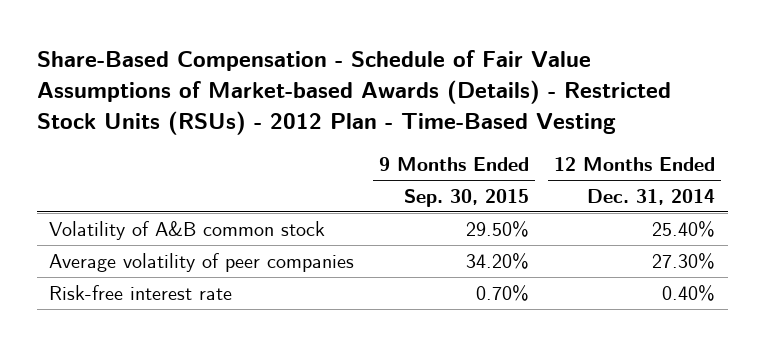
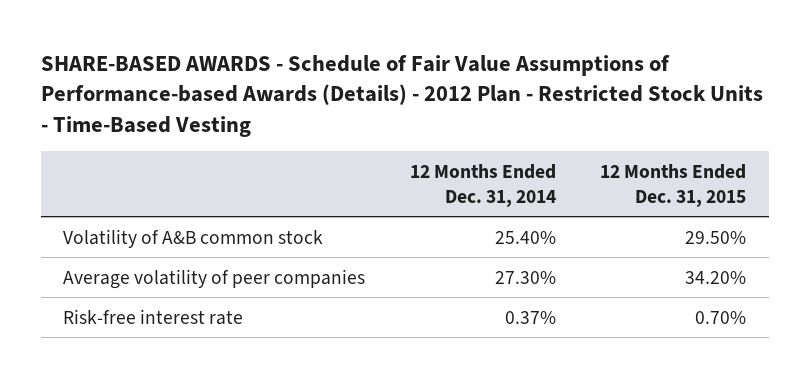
- Share-Based Compensation - Schedule of Fair Value Assumptions of Market-based Awards (Details) - Restricted Stock Units (RSUs) - 2012 Plan - Time-Based Vesting
+ SHARE-BASED AWARDS - Schedule of Fair Value Assumptions of Performance-based Awards (Details) - 2012 Plan - Restricted Stock Units - Time-Based Vesting
- | 9 Months Ended Sep. 30, 2015 | 12 Months Ended Dec. 31, 2014
+ | 12 Months Ended Dec. 31, 2014 | 12 Months Ended Dec. 31, 2015
- Risk-free interest rate | 0.70% | 0.40%
+ Risk-free interest rate | 0.37% | 0.70%

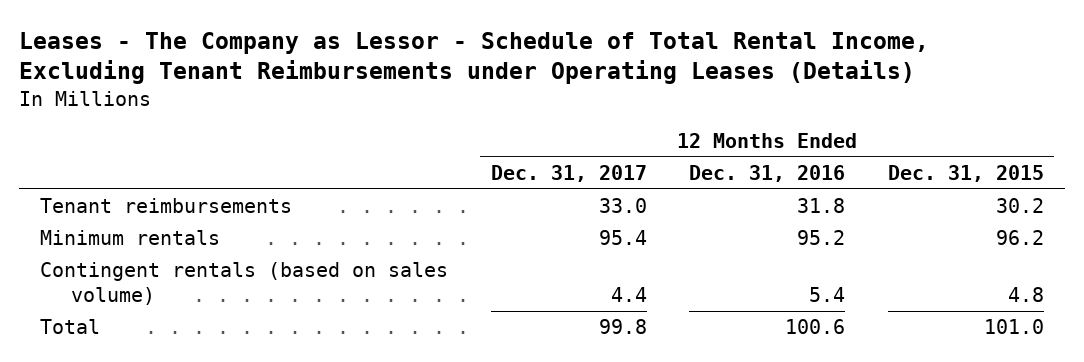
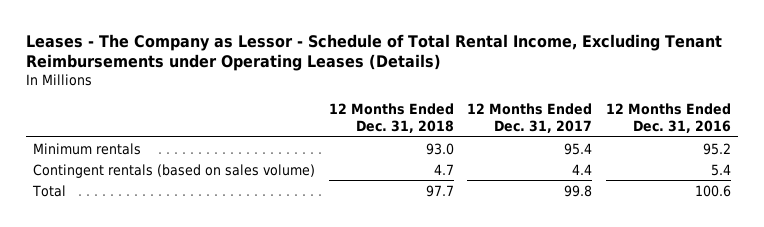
- | 12 Months Ended Dec. 31, 2017 | 12 Months Ended Dec. 31, 2016 | 12 Months Ended Dec. 31, 2015
+ | 12 Months Ended Dec. 31, 2018 | 12 Months Ended Dec. 31, 2017 | 12 Months Ended Dec. 31, 2016
- Tenant reimbursements | 33.0 | 31.8 | 30.2

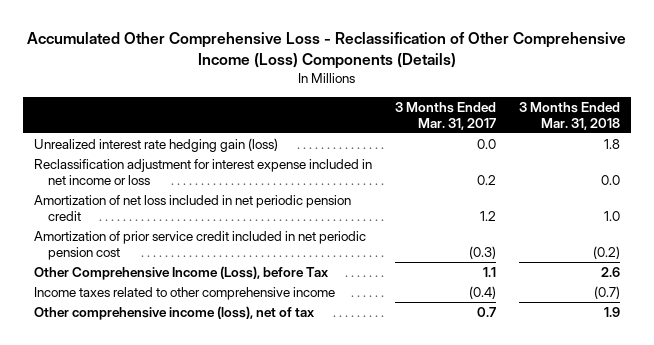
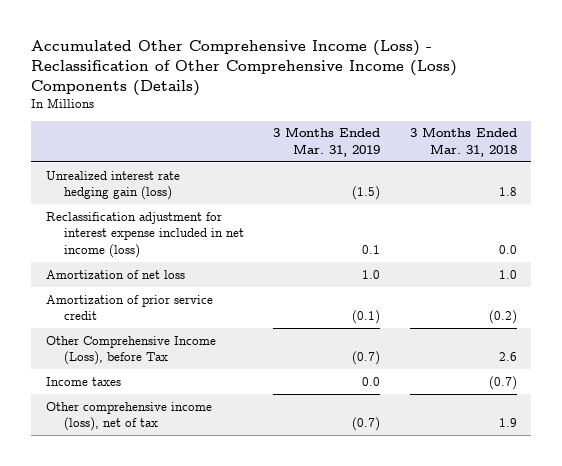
- Accumulated Other Comprehensive Loss - Reclassification of Other Comprehensive Income (Loss) Components (Details)
+ Accumulated Other Comprehensive Income (Loss) - Reclassification of Other Comprehensive Income (Loss) Components (Details)
- | 3 Months Ended Mar. 31, 2017 | 3 Months Ended Mar. 31, 2018
+ | 3 Months Ended Mar. 31, 2019 | 3 Months Ended Mar. 31, 2018
- Reclassification adjustment for interest expense included in net income or loss | 0.2 | 0.0
- Amortization of net loss included in net periodic pension credit | 1.2 | 1.0
- Amortization of prior service credit included in net periodic pension cost | (0.3) | (0.2)
+ Reclassification adjustment for interest expense included in net income (loss) | 0.1 | 0.0
+ Amortization of net loss | 1.0 | 1.0
+ Amortization of prior service credit | (0.1) | (0.2)
- Income taxes related to other comprehensive income | (0.4) | (0.7)
+ Income taxes | 0.0 | (0.7)

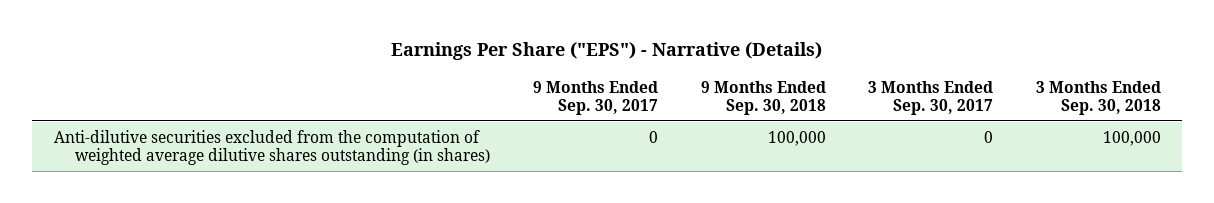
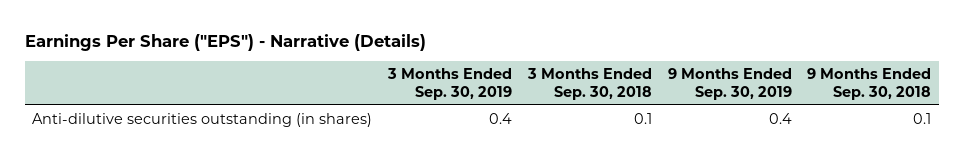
- | 9 Months Ended Sep. 30, 2017 | 9 Months Ended Sep. 30, 2018 | 3 Months Ended Sep. 30, 2017 | 3 Months Ended Sep. 30, 2018
+ | 3 Months Ended Sep. 30, 2019 | 3 Months Ended Sep. 30, 2018 | 9 Months Ended Sep. 30, 2019 | 9 Months Ended Sep. 30, 2018
- Anti-dilutive securities excluded from the computation of weighted average dilutive shares outstanding (in shares) | 0 | 100,000 | 0 | 100,000
+ Anti-dilutive securities outstanding (in shares) | 0.4 | 0.1 | 0.4 | 0.1

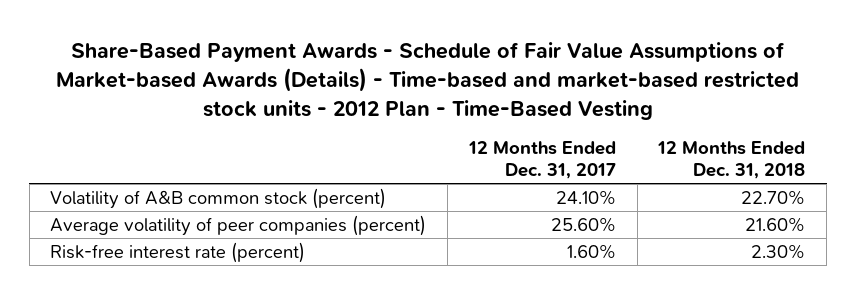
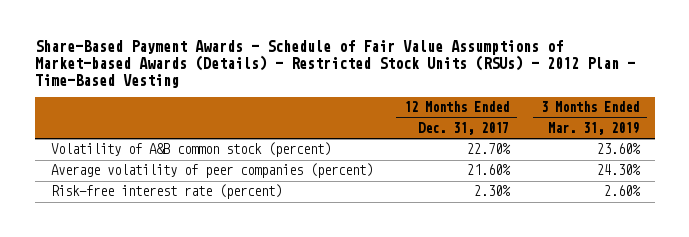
- Share-Based Payment Awards - Schedule of Fair Value Assumptions of Market-based Awards (Details) - Time-based and market-based restricted stock units - 2012 Plan - Time-Based Vesting
+ Share-Based Payment Awards - Schedule of Fair Value Assumptions of Market-based Awards (Details) - Restricted Stock Units (RSUs) - 2012 Plan - Time-Based Vesting
- | 12 Months Ended Dec. 31, 2017 | 12 Months Ended Dec. 31, 2018
+ | 12 Months Ended Dec. 31, 2017 | 3 Months Ended Mar. 31, 2019
- Volatility of A&B common stock (percent) | 24.10% | 22.70%
- Average volatility of peer companies (percent) | 25.60% | 21.60%
- Risk-free interest rate (percent) | 1.60% | 2.30%
+ Volatility of A&B common stock (percent) | 22.70% | 23.60%
+ Average volatility of peer companies (percent) | 21.60% | 24.30%
+ Risk-free interest rate (percent) | 2.30% | 2.60%

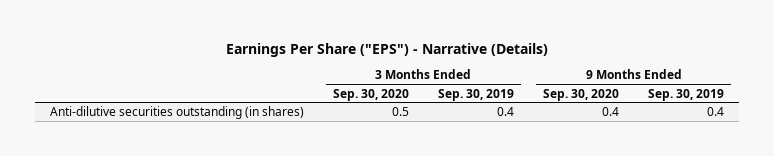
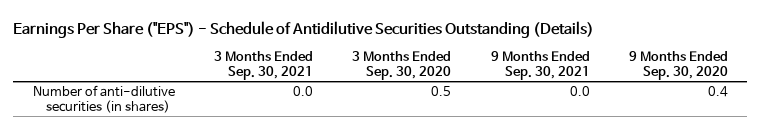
- Earnings Per Share ("EPS") - Narrative (Details)
+ Earnings Per Share ("EPS") - Schedule of Antidilutive Securities Outstanding (Details)
- | 3 Months Ended Sep. 30, 2020 | 3 Months Ended Sep. 30, 2019 | 9 Months Ended Sep. 30, 2020 | 9 Months Ended Sep. 30, 2019
+ | 3 Months Ended Sep. 30, 2021 | 3 Months Ended Sep. 30, 2020 | 9 Months Ended Sep. 30, 2021 | 9 Months Ended Sep. 30, 2020
- Anti-dilutive securities outstanding (in shares) | 0.5 | 0.4 | 0.4 | 0.4
+ Number of anti-dilutive securities (in shares) | 0.0 | 0.5 | 0.0 | 0.4

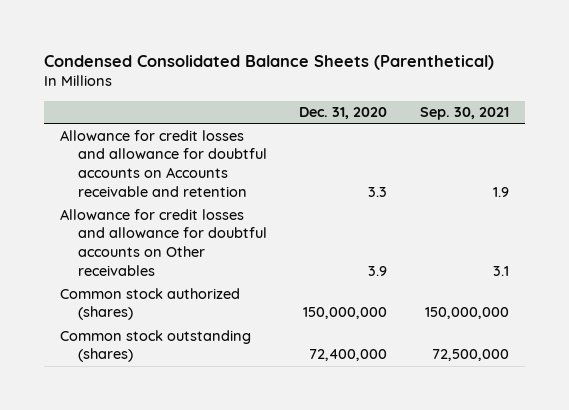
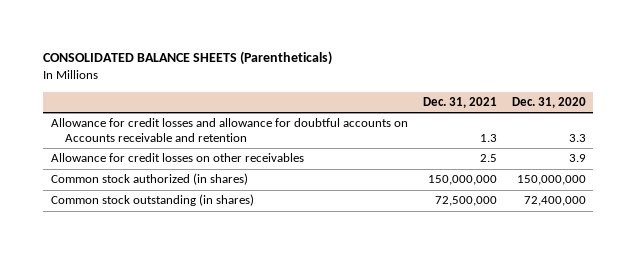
- Condensed Consolidated Balance Sheets (Parenthetical)
+ CONSOLIDATED BALANCE SHEETS (Parentheticals)
- | Dec. 31, 2020 | Sep. 30, 2021
+ | Dec. 31, 2021 | Dec. 31, 2020
- Allowance for credit losses and allowance for doubtful accounts on Other receivables | 3.9 | 3.1
- Common stock authorized (shares) | 150,000,000 | 150,000,000
- Common stock outstanding (shares) | 72,400,000 | 72,500,000
+ Allowance for credit losses on other receivables | 2.5 | 3.9
+ Common stock authorized (in shares) | 150,000,000 | 150,000,000
+ Common stock outstanding (in shares) | 72,500,000 | 72,400,000

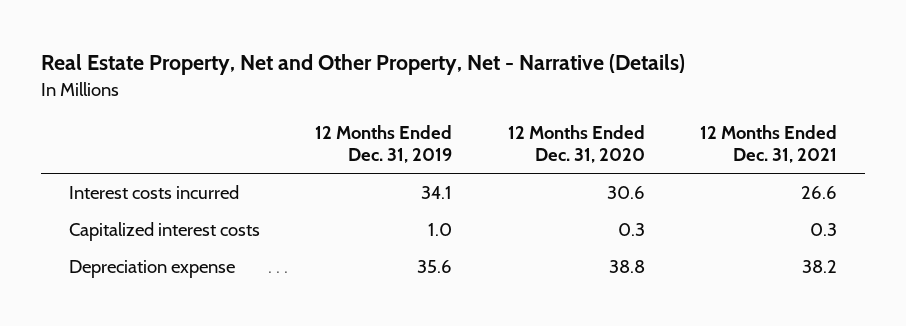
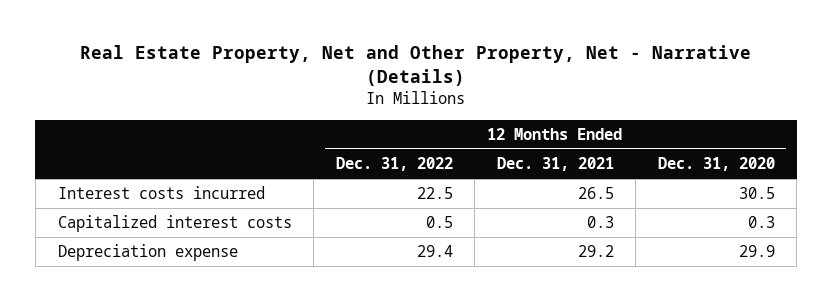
- | 12 Months Ended Dec. 31, 2019 | 12 Months Ended Dec. 31, 2020 | 12 Months Ended Dec. 31, 2021
+ | 12 Months Ended Dec. 31, 2022 | 12 Months Ended Dec. 31, 2021 | 12 Months Ended Dec. 31, 2020
- Interest costs incurred | 34.1 | 30.6 | 26.6
+ Interest costs incurred | 22.5 | 26.5 | 30.5
- Depreciation expense | 35.6 | 38.8 | 38.2
+ Depreciation expense | 29.4 | 29.2 | 29.9

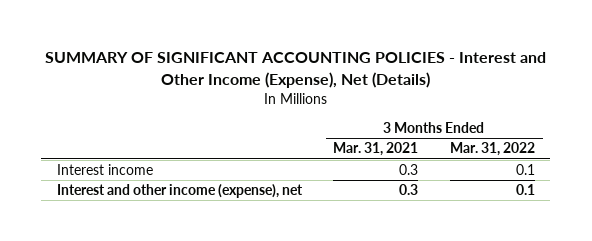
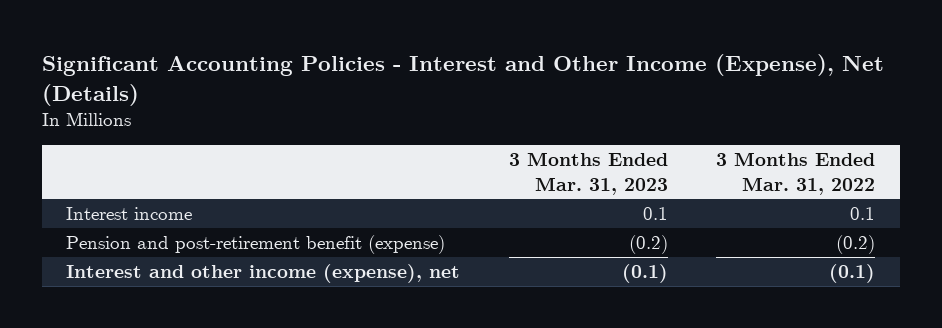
- SUMMARY OF SIGNIFICANT ACCOUNTING POLICIES - Interest and Other Income (Expense), Net (Details)
+ Significant Accounting Policies - Interest and Other Income (Expense), Net (Details)
- | 3 Months Ended Mar. 31, 2021 | 3 Months Ended Mar. 31, 2022
+ | 3 Months Ended Mar. 31, 2023 | 3 Months Ended Mar. 31, 2022
- Interest and other income (expense), net | 0.3 | 0.1
+ Pension and post-retirement benefit (expense) | (0.2) | (0.2)
+ Interest and other income (expense), net | (0.1) | (0.1)

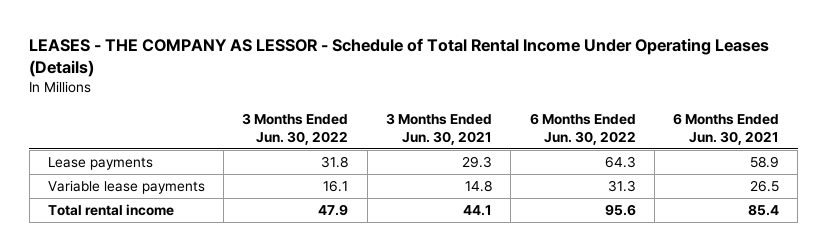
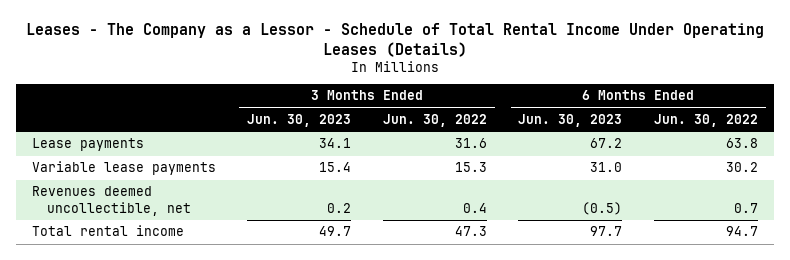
- LEASES - THE COMPANY AS LESSOR - Schedule of Total Rental Income Under Operating Leases (Details)
+ Leases - The Company as a Lessor - Schedule of Total Rental Income Under Operating Leases (Details)
- | 3 Months Ended Jun. 30, 2022 | 3 Months Ended Jun. 30, 2021 | 6 Months Ended Jun. 30, 2022 | 6 Months Ended Jun. 30, 2021
+ | 3 Months Ended Jun. 30, 2023 | 3 Months Ended Jun. 30, 2022 | 6 Months Ended Jun. 30, 2023 | 6 Months Ended Jun. 30, 2022
- Lease payments | 31.8 | 29.3 | 64.3 | 58.9
- Variable lease payments | 16.1 | 14.8 | 31.3 | 26.5
- Total rental income | 47.9 | 44.1 | 95.6 | 85.4
+ Lease payments | 34.1 | 31.6 | 67.2 | 63.8
+ Variable lease payments | 15.4 | 15.3 | 31.0 | 30.2
+ Revenues deemed uncollectible, net | 0.2 | 0.4 | (0.5) | 0.7
+ Total rental income | 49.7 | 47.3 | 97.7 | 94.7

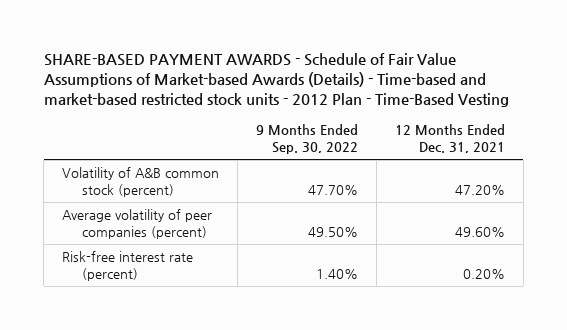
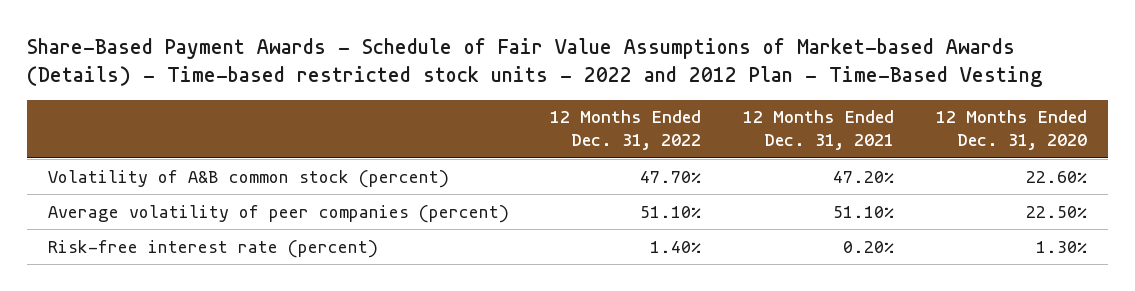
- SHARE-BASED PAYMENT AWARDS - Schedule of Fair Value Assumptions of Market-based Awards (Details) - Time-based and market-based restricted stock units - 2012 Plan - Time-Based Vesting
+ Share-Based Payment Awards - Schedule of Fair Value Assumptions of Market-based Awards (Details) - Time-based restricted stock units - 2022 and 2012 Plan - Time-Based Vesting
- | 9 Months Ended Sep. 30, 2022 | 12 Months Ended Dec. 31, 2021
+ | 12 Months Ended Dec. 31, 2022 | 12 Months Ended Dec. 31, 2021 | 12 Months Ended Dec. 31, 2020
- Average volatility of peer companies (percent) | 49.50% | 49.60%
+ Average volatility of peer companies (percent) | 51.10% | 51.10% | 22.50%

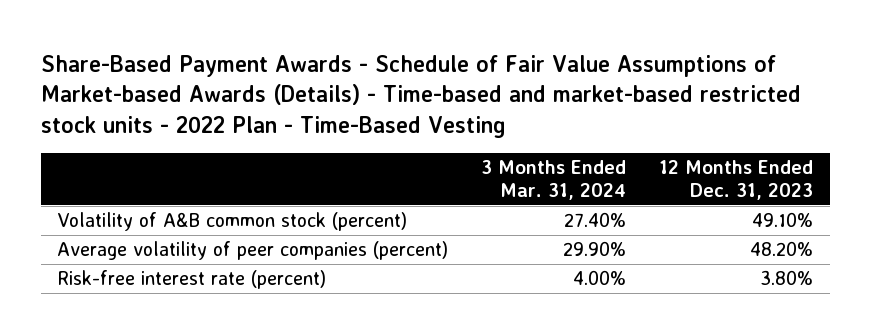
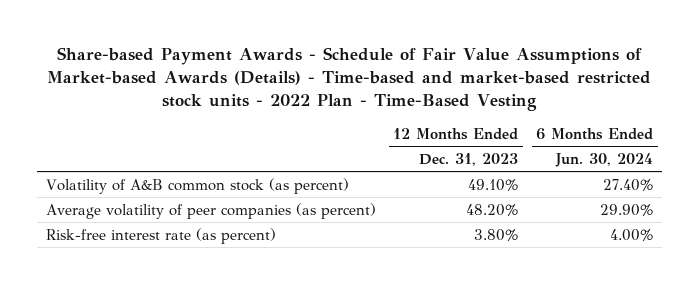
- Share-Based Payment Awards - Schedule of Fair Value Assumptions of Market-based Awards (Details) - Time-based and market-based restricted stock units - 2022 Plan - Time-Based Vesting
+ Share-based Payment Awards - Schedule of Fair Value Assumptions of Market-based Awards (Details) - Time-based and market-based restricted stock units - 2022 Plan - Time-Based Vesting
- | 3 Months Ended Mar. 31, 2024 | 12 Months Ended Dec. 31, 2023
+ | 12 Months Ended Dec. 31, 2023 | 6 Months Ended Jun. 30, 2024
- Volatility of A&B common stock (percent) | 27.40% | 49.10%
- Average volatility of peer companies (percent) | 29.90% | 48.20%
- Risk-free interest rate (percent) | 4.00% | 3.80%
+ Volatility of A&B common stock (as percent) | 49.10% | 27.40%
+ Average volatility of peer companies (as percent) | 48.20% | 29.90%
+ Risk-free interest rate (as percent) | 3.80% | 4.00%

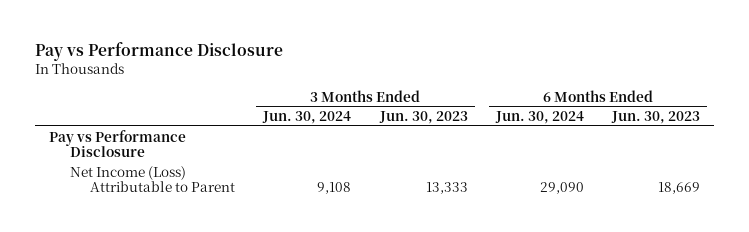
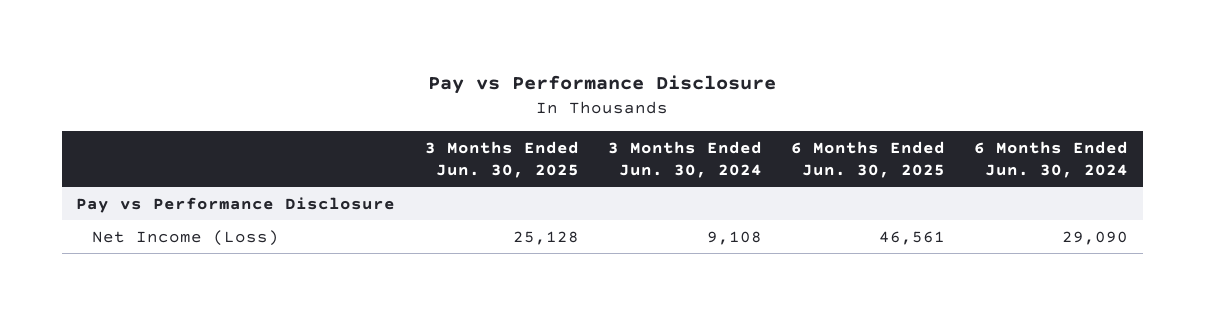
- | 3 Months Ended Jun. 30, 2024 | 3 Months Ended Jun. 30, 2023 | 6 Months Ended Jun. 30, 2024 | 6 Months Ended Jun. 30, 2023
+ | 3 Months Ended Jun. 30, 2025 | 3 Months Ended Jun. 30, 2024 | 6 Months Ended Jun. 30, 2025 | 6 Months Ended Jun. 30, 2024
- Net Income (Loss) Attributable to Parent | 9,108 | 13,333 | 29,090 | 18,669
+ Net Income (Loss) | 25,128 | 9,108 | 46,561 | 29,090

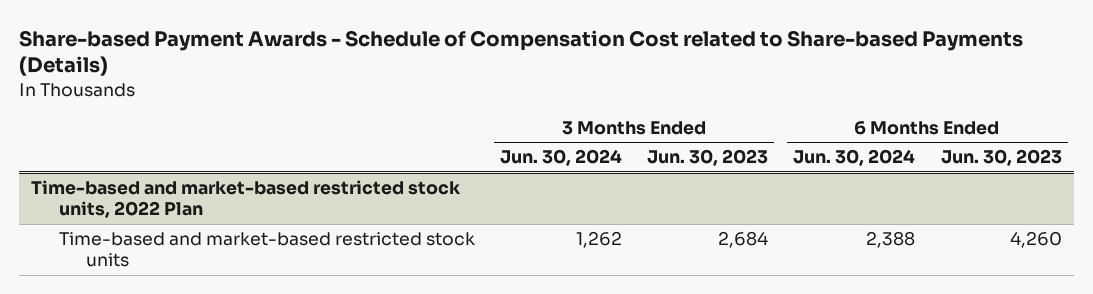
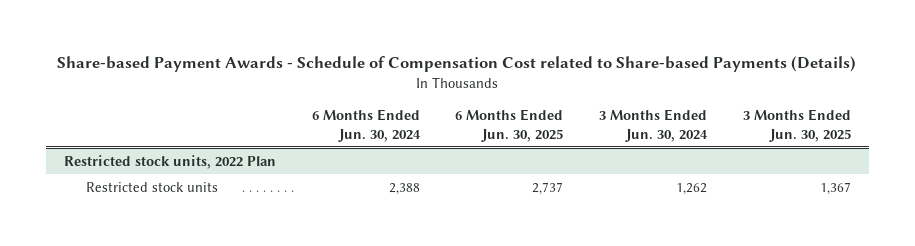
- | 3 Months Ended Jun. 30, 2024 | 3 Months Ended Jun. 30, 2023 | 6 Months Ended Jun. 30, 2024 | 6 Months Ended Jun. 30, 2023
+ | 6 Months Ended Jun. 30, 2024 | 6 Months Ended Jun. 30, 2025 | 3 Months Ended Jun. 30, 2024 | 3 Months Ended Jun. 30, 2025
- Time-based and market-based restricted stock units, 2022 Plan
- Time-based and market-based restricted stock units | 1,262 | 2,684 | 2,388 | 4,260
+ Restricted stock units, 2022 Plan
+ Restricted stock units | 2,388 | 2,737 | 1,262 | 1,367

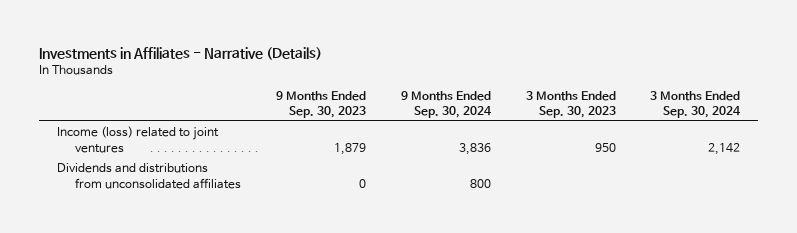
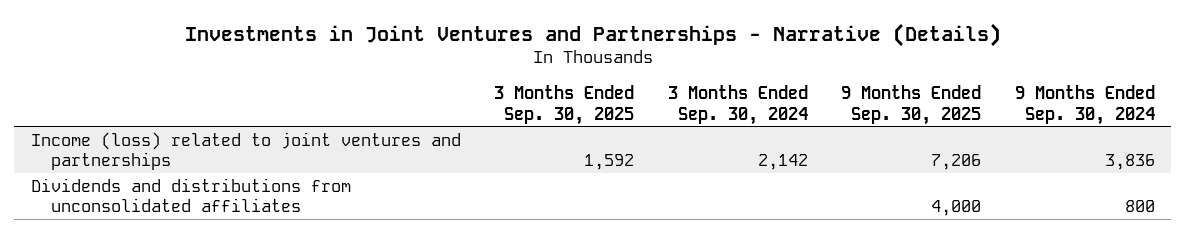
- Investments in Affiliates - Narrative (Details)
+ Investments in Joint Ventures and Partnerships - Narrative (Details)
- | 9 Months Ended Sep. 30, 2023 | 9 Months Ended Sep. 30, 2024 | 3 Months Ended Sep. 30, 2023 | 3 Months Ended Sep. 30, 2024
+ | 3 Months Ended Sep. 30, 2025 | 3 Months Ended Sep. 30, 2024 | 9 Months Ended Sep. 30, 2025 | 9 Months Ended Sep. 30, 2024
- Income (loss) related to joint ventures | 1,879 | 3,836 | 950 | 2,142
+ Income (loss) related to joint ventures and partnerships | 1,592 | 2,142 | 7,206 | 3,836

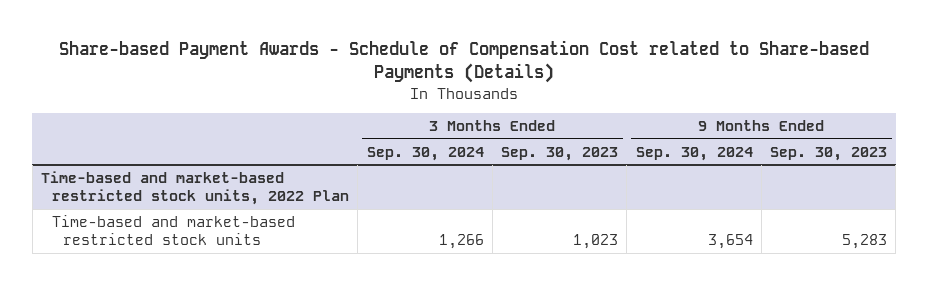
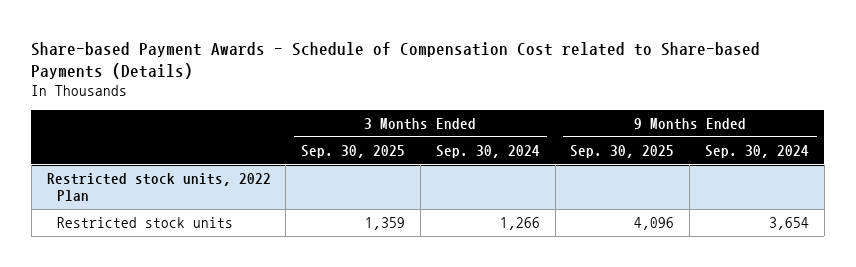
- | 3 Months Ended Sep. 30, 2024 | 3 Months Ended Sep. 30, 2023 | 9 Months Ended Sep. 30, 2024 | 9 Months Ended Sep. 30, 2023
+ | 3 Months Ended Sep. 30, 2025 | 3 Months Ended Sep. 30, 2024 | 9 Months Ended Sep. 30, 2025 | 9 Months Ended Sep. 30, 2024
- Time-based and market-based restricted stock units, 2022 Plan
- Time-based and market-based restricted stock units | 1,266 | 1,023 | 3,654 | 5,283
+ Restricted stock units, 2022 Plan
+ Restricted stock units | 1,359 | 1,266 | 4,096 | 3,654

